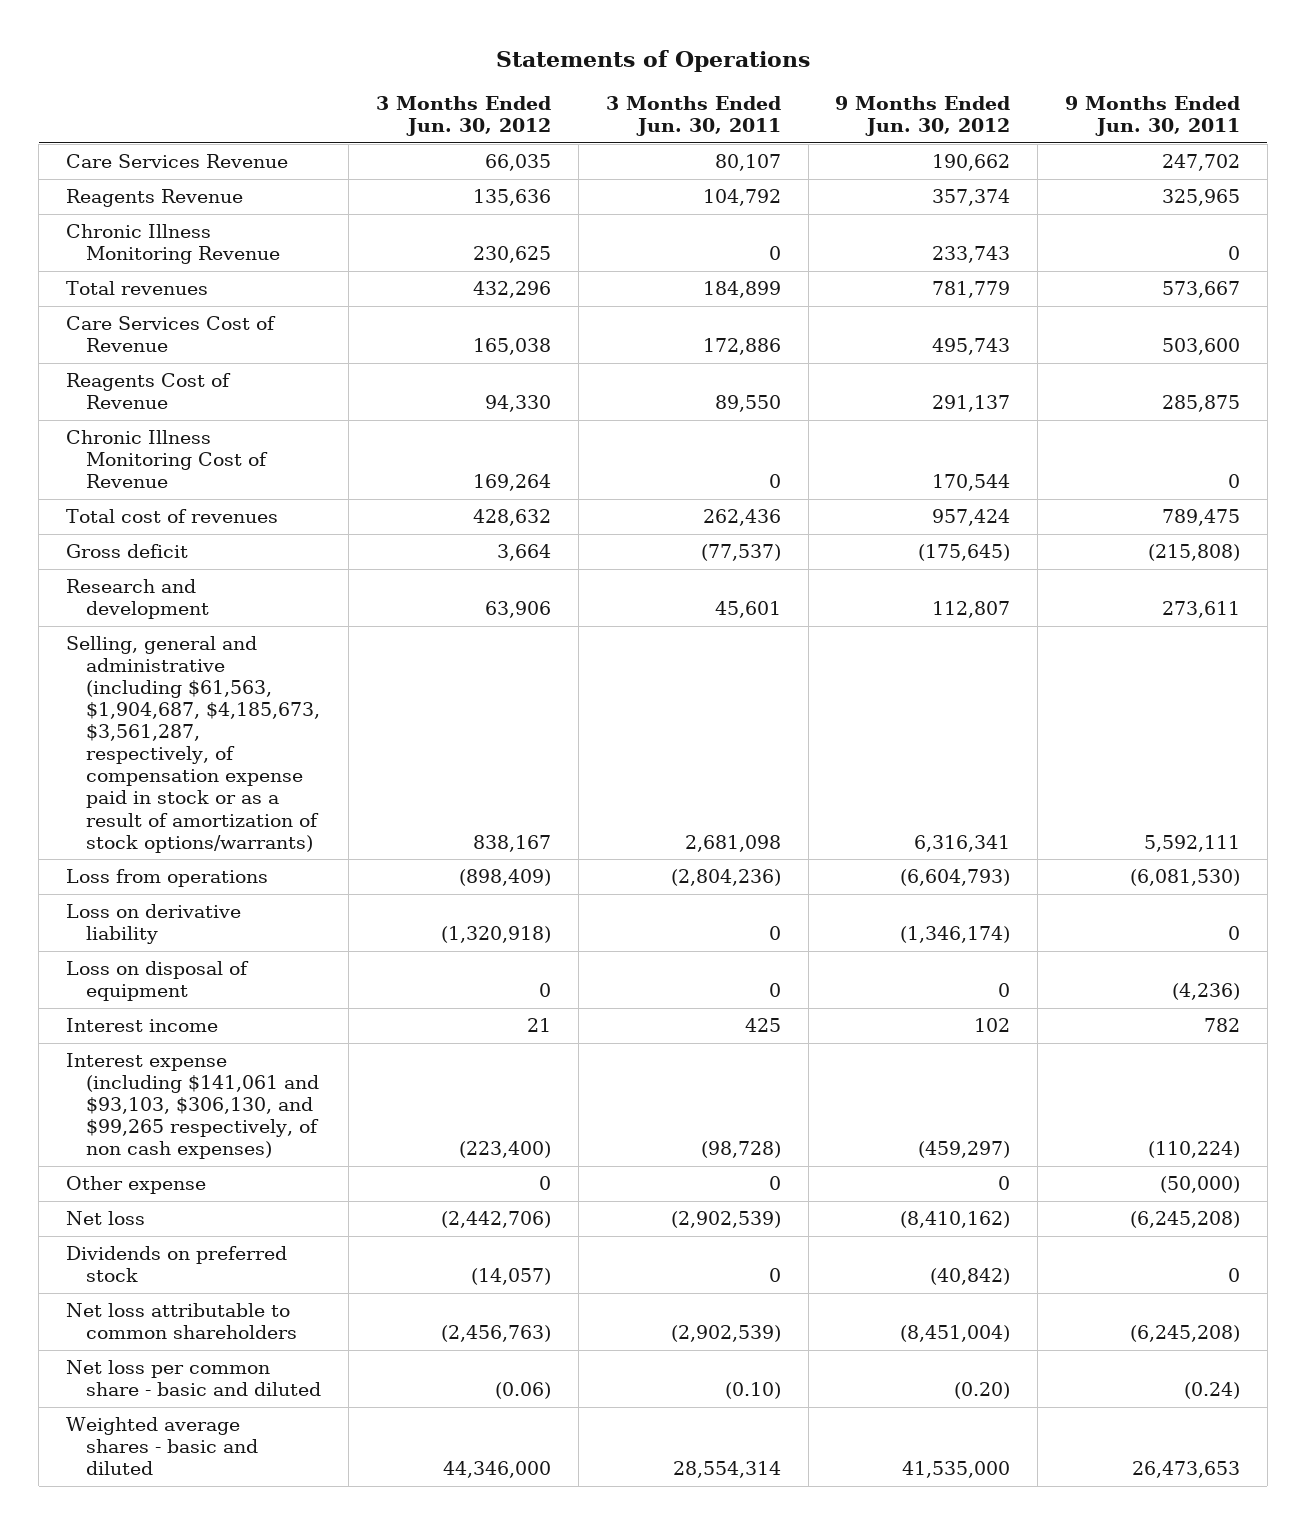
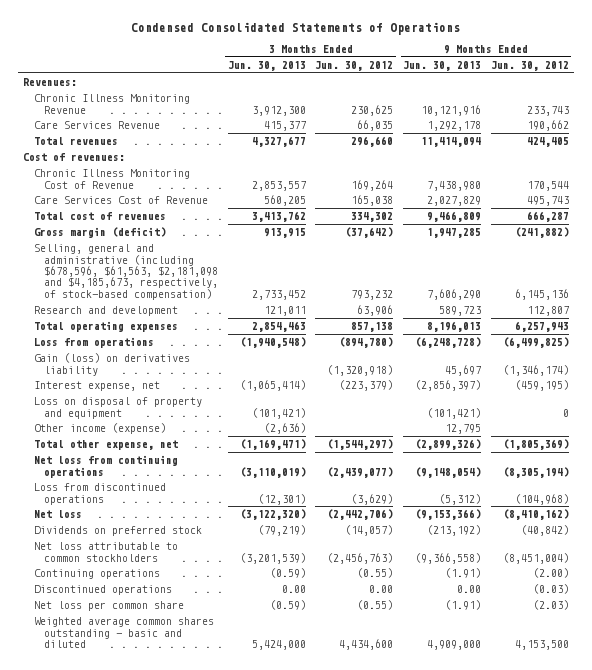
- Statements of Operations
+ Condensed Consolidated Statements of Operations
- | 3 Months Ended Jun. 30, 2012 | 3 Months Ended Jun. 30, 2011 | 9 Months Ended Jun. 30, 2012 | 9 Months Ended Jun. 30, 2011
+ | 3 Months Ended Jun. 30, 2013 | 3 Months Ended Jun. 30, 2012 | 9 Months Ended Jun. 30, 2013 | 9 Months Ended Jun. 30, 2012
- Reagents Revenue | 135,636 | 104,792 | 357,374 | 325,965
+ Revenues:
- Total revenues | 432,296 | 184,899 | 781,779 | 573,667
- Reagents Cost of Revenue | 94,330 | 89,550 | 291,137 | 285,875
moved down: Care Services Revenue | 415,377 | 66,035 | 1,292,178 | 190,662
+ Total revenues | 4,327,677 | 296,660 | 11,414,094 | 424,405
+ Cost of revenues:
- Total cost of revenues | 428,632 | 262,436 | 957,424 | 789,475
- Gross deficit | 3,664 | (77,537) | (175,645) | (215,808)
moved down: Care Services Cost of Revenue | 560,205 | 165,038 | 2,027,829 | 495,743
+ Total cost of revenues | 3,413,762 | 334,302 | 9,466,809 | 666,287
+ Gross margin (deficit) | 913,915 | (37,642) | 1,947,285 | (241,882)
+ Selling, general and administrative (including $678,596, $61,563, $2,181,098 and $4,185,673, respectively, of stock-based compensation) | 2,733,452 | 793,232 | 7,606,290 | 6,145,136
- Selling, general and administrative (including $61,563, $1,904,687, $4,185,673, $3,561,287, respectively, of compensation expense paid in stock or as a result of amortization of stock options/warrants) | 838,167 | 2,681,098 | 6,316,341 | 5,592,111
- Loss from operations | (898,409) | (2,804,236) | (6,604,793) | (6,081,530)
- Loss on derivative liability | (1,320,918) | 0 | (1,346,174) | 0
- Loss on disposal of equipment | 0 | 0 | 0 | (4,236)
- Interest income | 21 | 425 | 102 | 782
- Interest expense (including $141,061 and $93,103, $306,130, and $99,265 respectively, of non cash expenses) | (223,400) | (98,728) | (459,297) | (110,224)
- Other expense | 0 | 0 | 0 | (50,000)
+ Total operating expenses | 2,854,463 | 857,138 | 8,196,013 | 6,257,943
+ Loss from operations | (1,940,548) | (894,780) | (6,248,728) | (6,499,825)
+ Gain (loss) on derivatives liability | | (1,320,918) | 45,697 | (1,346,174)
+ Interest expense, net | (1,065,414) | (223,379) | (2,856,397) | (459,195)
+ Loss on disposal of property and equipment | (101,421) | | (101,421) | 0
+ Other income (expense) | (2,636) | | 12,795 |
+ Total other expense, net | (1,169,471) | (1,544,297) | (2,899,326) | (1,805,369)
+ Net loss from continuing operations | (3,110,019) | (2,439,077) | (9,148,054) | (8,305,194)
+ Loss from discontinued operations | (12,301) | (3,629) | (5,312) | (104,968)
- Net loss attributable to common shareholders | (2,456,763) | (2,902,539) | (8,451,004) | (6,245,208)
- Net loss per common share - basic and diluted | (0.06) | (0.10) | (0.20) | (0.24)
- Weighted average shares - basic and diluted | 44,346,000 | 28,554,314 | 41,535,000 | 26,473,653
+ Net loss attributable to common stockholders | (3,201,539) | (2,456,763) | (9,366,558) | (8,451,004)
+ Continuing operations | (0.59) | (0.55) | (1.91) | (2.00)
+ Discontinued operations | 0.00 | 0.00 | 0.00 | (0.03)
+ Net loss per common share | (0.59) | (0.55) | (1.91) | (2.03)
+ Weighted average common shares outstanding - basic and diluted | 5,424,000 | 4,434,600 | 4,909,000 | 4,153,500

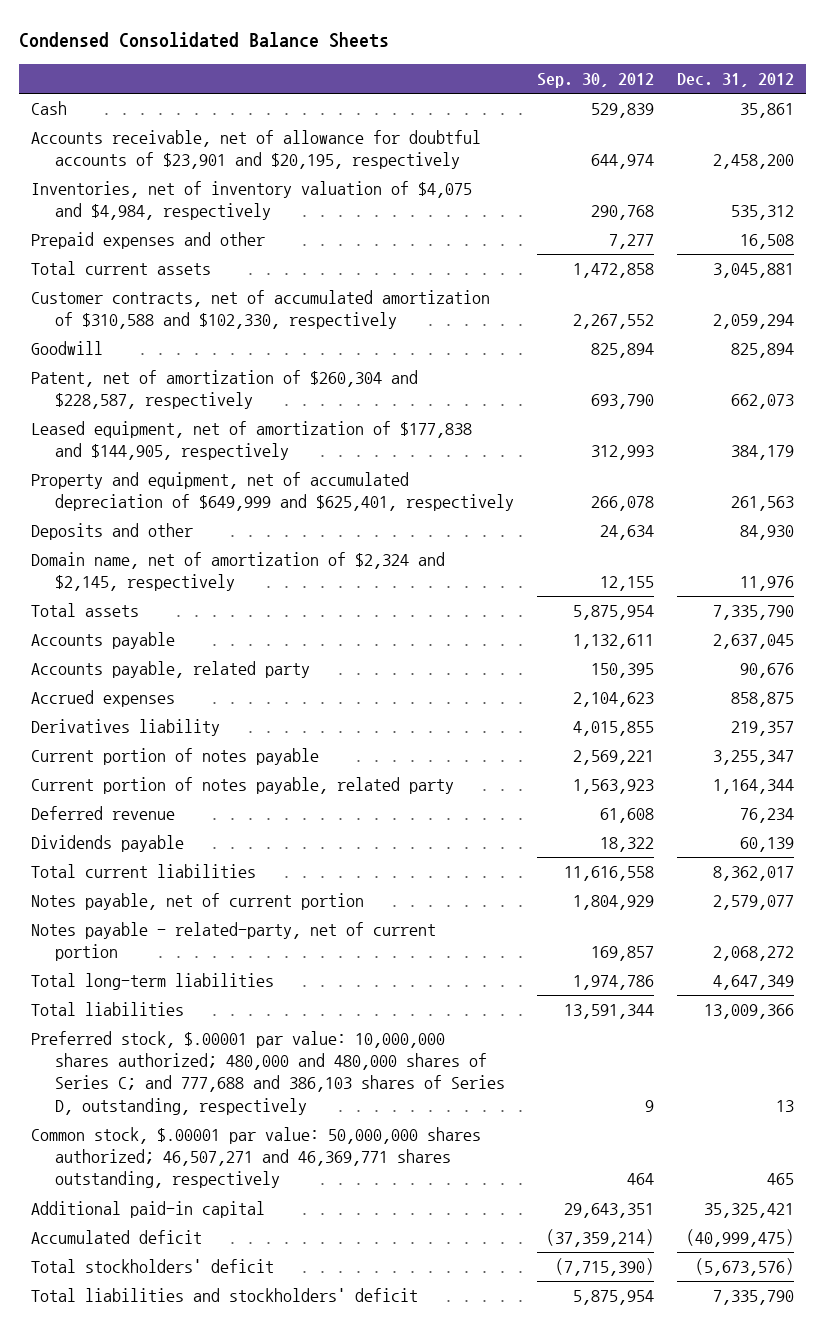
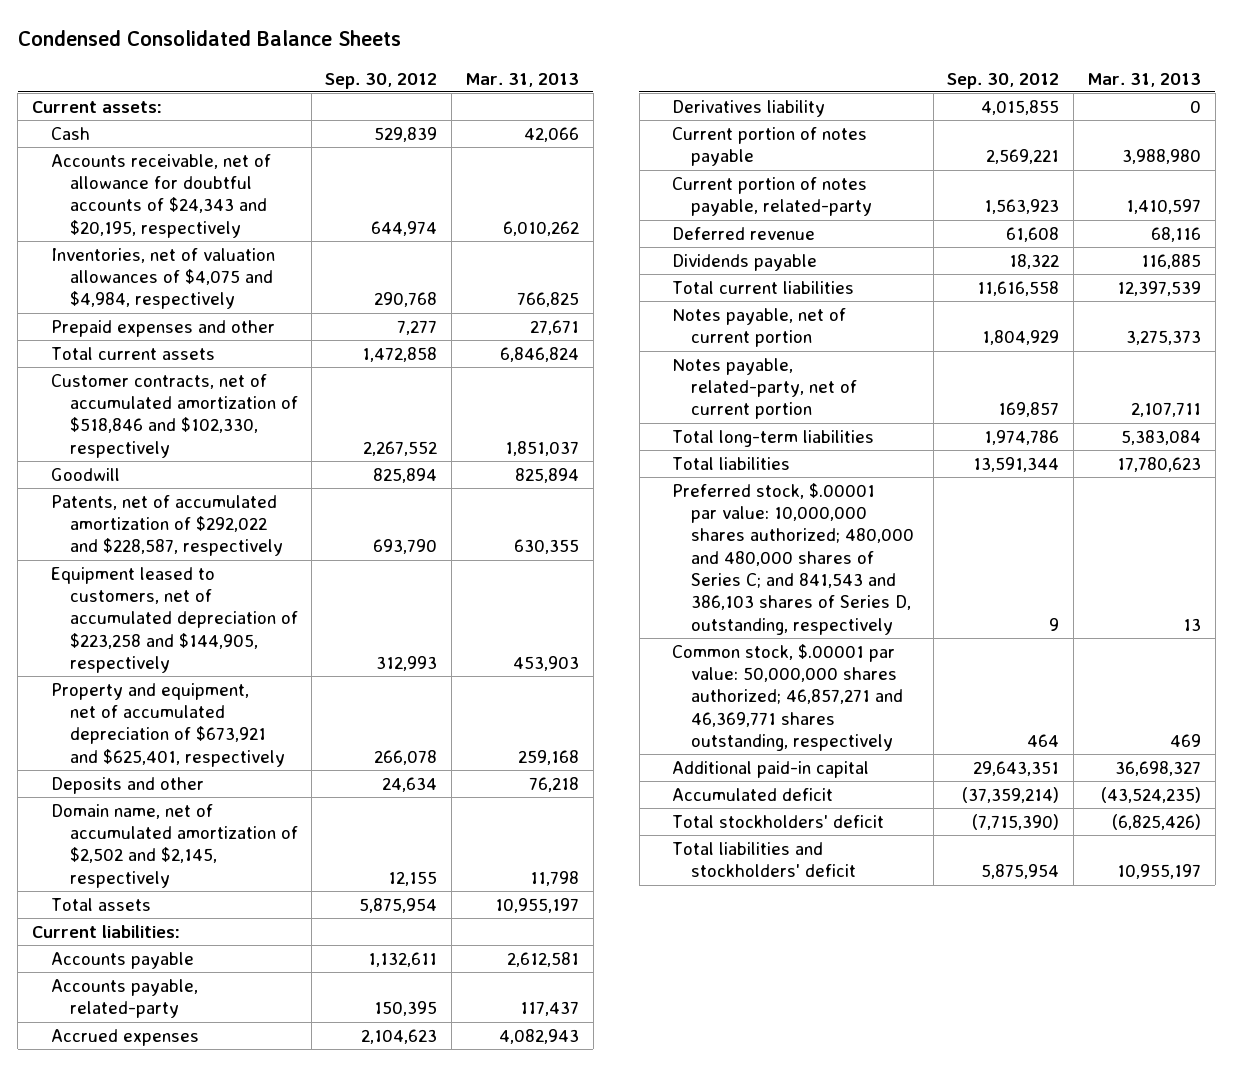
- | Sep. 30, 2012 | Dec. 31, 2012
+ | Sep. 30, 2012 | Mar. 31, 2013
+ Current assets:
- Accounts receivable, net of allowance for doubtful accounts of $23,901 and $20,195, respectively | 644,974 | 2,458,200
- Inventories, net of inventory valuation of $4,075 and $4,984, respectively | 290,768 | 535,312
+ Accounts receivable, net of allowance for doubtful accounts of $24,343 and $20,195, respectively | 644,974 | 6,010,262
+ Inventories, net of valuation allowances of $4,075 and $4,984, respectively | 290,768 | 766,825
- Customer contracts, net of accumulated amortization of $310,588 and $102,330, respectively | 2,267,552 | 2,059,294
+ Customer contracts, net of accumulated amortization of $518,846 and $102,330, respectively | 2,267,552 | 1,851,037
- Patent, net of amortization of $260,304 and $228,587, respectively | 693,790 | 662,073
- Leased equipment, net of amortization of $177,838 and $144,905, respectively | 312,993 | 384,179
- Property and equipment, net of accumulated depreciation of $649,999 and $625,401, respectively | 266,078 | 261,563
+ Patents, net of accumulated amortization of $292,022 and $228,587, respectively | 693,790 | 630,355
+ Equipment leased to customers, net of accumulated depreciation of $223,258 and $144,905, respectively | 312,993 | 453,903
+ Property and equipment, net of accumulated depreciation of $673,921 and $625,401, respectively | 266,078 | 259,168
- Domain name, net of amortization of $2,324 and $2,145, respectively | 12,155 | 11,976
+ Domain name, net of accumulated amortization of $2,502 and $2,145, respectively | 12,155 | 11,798
+ Current liabilities:
- Accounts payable, related party | 150,395 | 90,676
+ Accounts payable, related-party | 150,395 | 117,437
- Current portion of notes payable, related party | 1,563,923 | 1,164,344
+ Current portion of notes payable, related-party | 1,563,923 | 1,410,597
- Notes payable - related-party, net of current portion | 169,857 | 2,068,272
+ Notes payable, related-party, net of current portion | 169,857 | 2,107,711
- Preferred stock, $.00001 par value: 10,000,000 shares authorized; 480,000 and 480,000 shares of Series C; and 777,688 and 386,103 shares of Series D, outstanding, respectively | 9 | 13
- Common stock, $.00001 par value: 50,000,000 shares authorized; 46,507,271 and 46,369,771 shares outstanding, respectively | 464 | 465
+ Preferred stock, $.00001 par value: 10,000,000 shares authorized; 480,000 and 480,000 shares of Series C; and 841,543 and 386,103 shares of Series D, outstanding, respectively | 9 | 13
+ Common stock, $.00001 par value: 50,000,000 shares authorized; 46,857,271 and 46,369,771 shares outstanding, respectively | 464 | 469

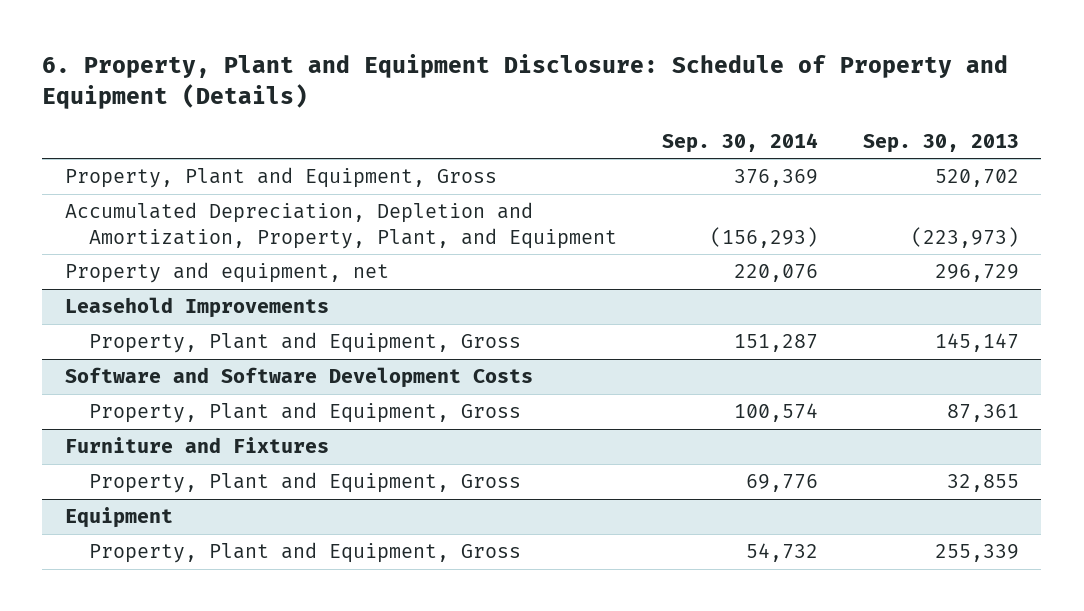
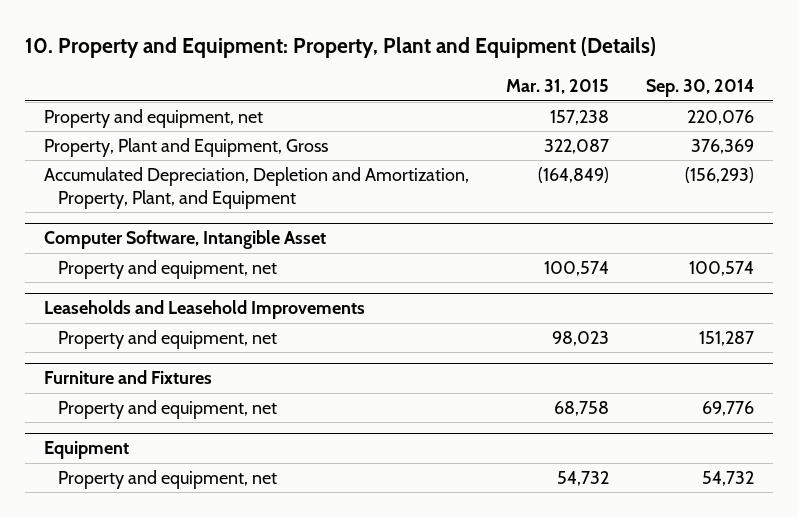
- 6. Property, Plant and Equipment Disclosure: Schedule of Property and Equipment (Details)
+ 10. Property and Equipment: Property, Plant and Equipment (Details)
- | Sep. 30, 2014 | Sep. 30, 2013
+ | Mar. 31, 2015 | Sep. 30, 2014
moved up: Property and equipment, net | 157,238 | 220,076
- Leasehold Improvements
- Property, Plant and Equipment, Gross | 151,287 | 145,147
- Software and Software Development Costs
- Property, Plant and Equipment, Gross | 100,574 | 87,361
+ Computer Software, Intangible Asset
+ Property and equipment, net | 100,574 | 100,574
+ Leaseholds and Leasehold Improvements
+ Property and equipment, net | 98,023 | 151,287
@ Furniture and Fixtures
- Property, Plant and Equipment, Gross | 69,776 | 32,855
+ Property and equipment, net | 68,758 | 69,776
@ Equipment
- Property, Plant and Equipment, Gross | 54,732 | 255,339
+ Property and equipment, net | 54,732 | 54,732

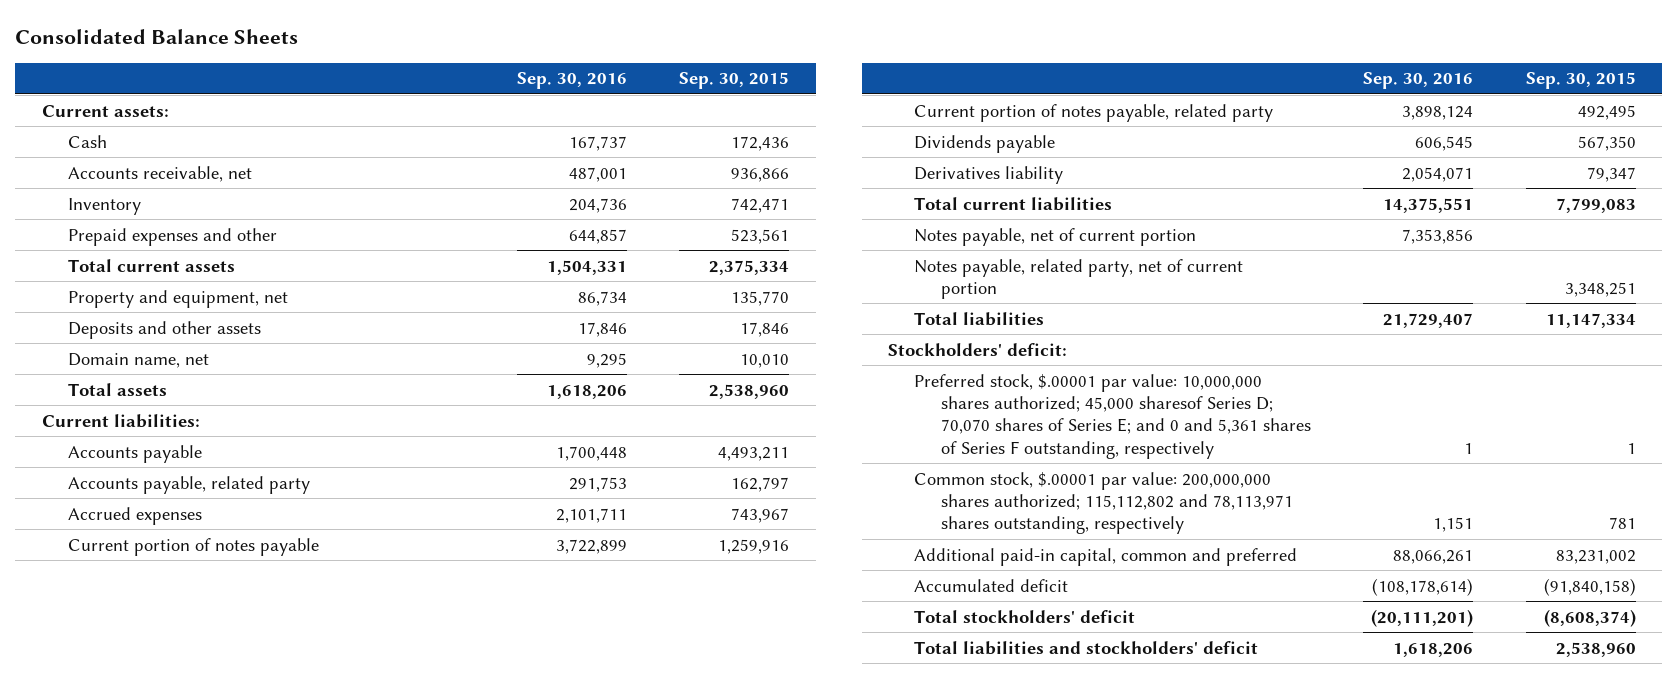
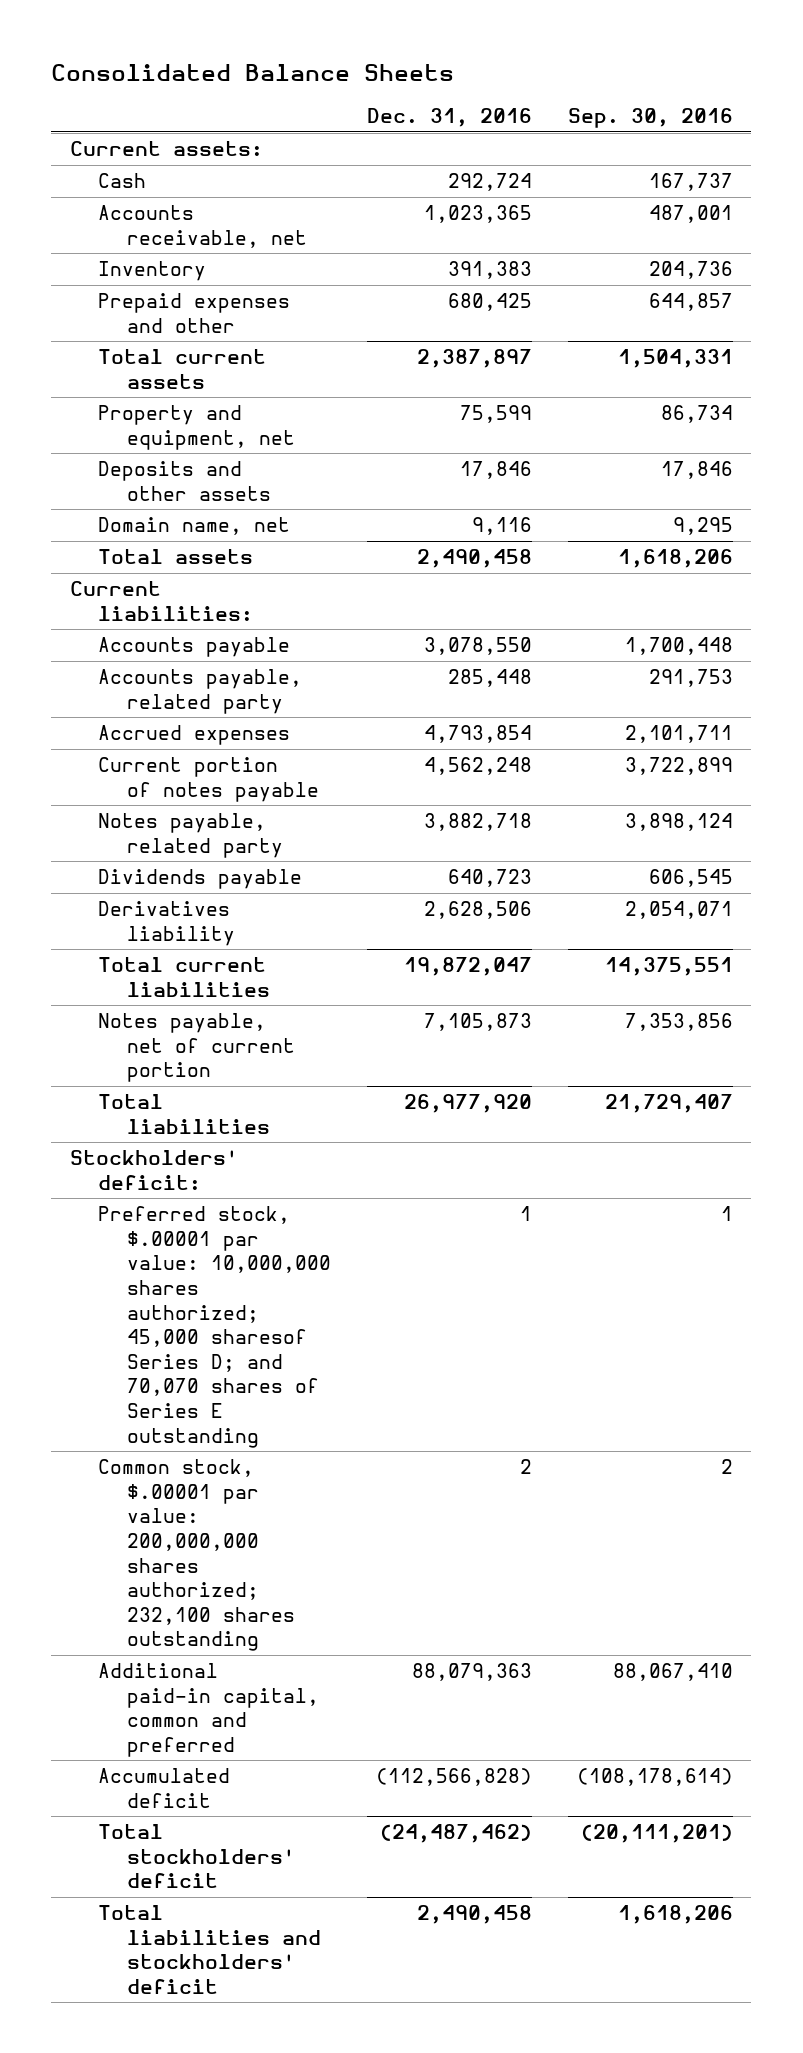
- | Sep. 30, 2016 | Sep. 30, 2015
+ | Dec. 31, 2016 | Sep. 30, 2016
- Current portion of notes payable, related party | 3,898,124 | 492,495
+ Notes payable, related party | 3,882,718 | 3,898,124
- Notes payable, related party, net of current portion | | 3,348,251
- Preferred stock, $.00001 par value: 10,000,000 shares authorized; 45,000 sharesof Series D; 70,070 shares of Series E; and 0 and 5,361 shares of Series F outstanding, respectively | 1 | 1
- Common stock, $.00001 par value: 200,000,000 shares authorized; 115,112,802 and 78,113,971 shares outstanding, respectively | 1,151 | 781
- Additional paid-in capital, common and preferred | 88,066,261 | 83,231,002
+ Preferred stock, $.00001 par value: 10,000,000 shares authorized; 45,000 sharesof Series D; and 70,070 shares of Series E outstanding | 1 | 1
+ Common stock, $.00001 par value: 200,000,000 shares authorized; 232,100 shares outstanding | 2 | 2
+ Additional paid-in capital, common and preferred | 88,079,363 | 88,067,410

